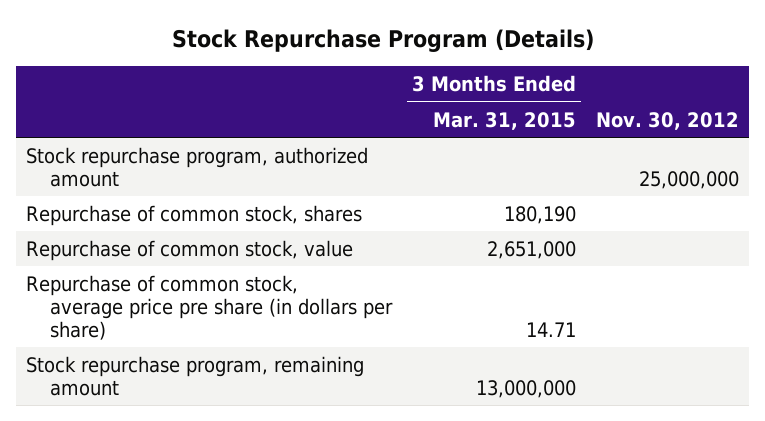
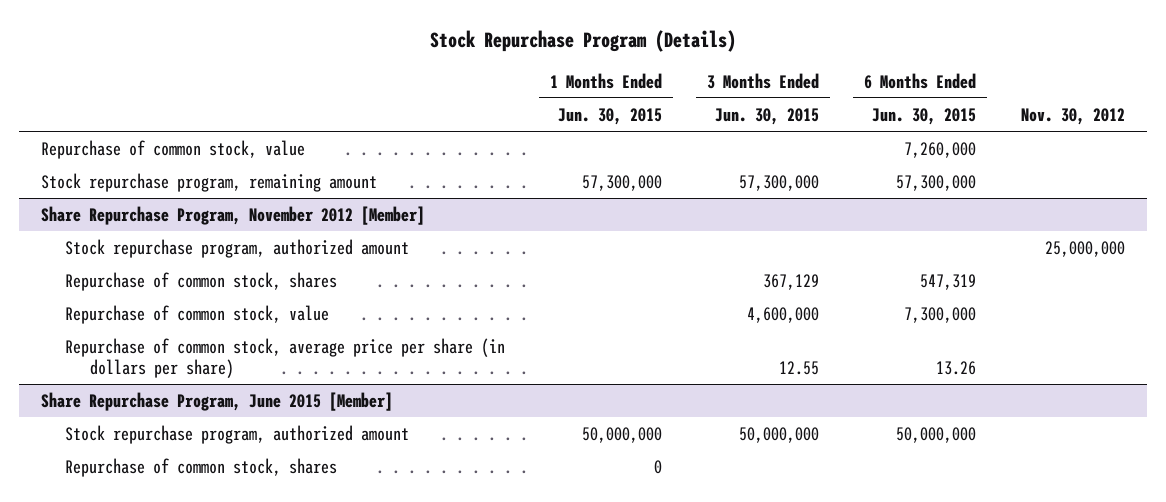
- | 3 Months Ended Mar. 31, 2015 | Nov. 30, 2012
+ | 1 Months Ended Jun. 30, 2015 | 3 Months Ended Jun. 30, 2015 | 6 Months Ended Jun. 30, 2015 | Nov. 30, 2012
- Stock repurchase program, authorized amount | | 25,000,000
- Repurchase of common stock, shares | 180,190 |
- Repurchase of common stock, average price pre share (in dollars per share) | 14.71 |
+ Share Repurchase Program, November 2012 [Member]
+ Stock repurchase program, authorized amount | | | | 25,000,000
+ Repurchase of common stock, shares | | 367,129 | 547,319 |
+ Repurchase of common stock, value | | 4,600,000 | 7,300,000 |
+ Repurchase of common stock, average price per share (in dollars per share) | | 12.55 | 13.26 |
+ Share Repurchase Program, June 2015 [Member]
+ Stock repurchase program, authorized amount | 50,000,000 | 50,000,000 | 50,000,000 |
+ Repurchase of common stock, shares | 0 | | |

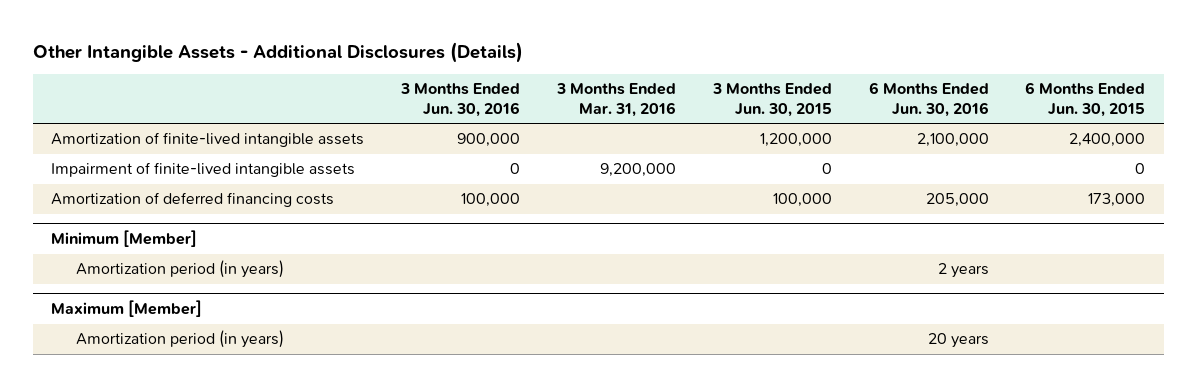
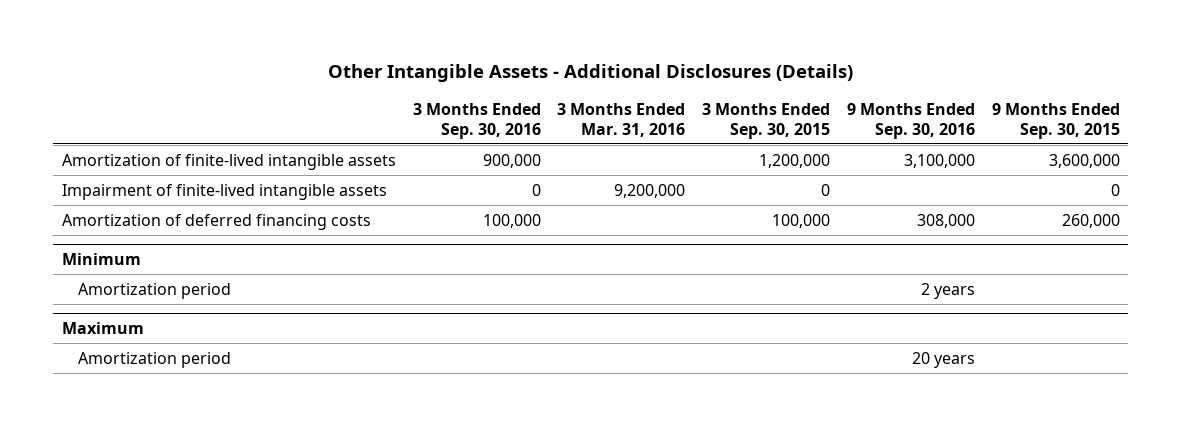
- | 3 Months Ended Jun. 30, 2016 | 3 Months Ended Mar. 31, 2016 | 3 Months Ended Jun. 30, 2015 | 6 Months Ended Jun. 30, 2016 | 6 Months Ended Jun. 30, 2015
+ | 3 Months Ended Sep. 30, 2016 | 3 Months Ended Mar. 31, 2016 | 3 Months Ended Sep. 30, 2015 | 9 Months Ended Sep. 30, 2016 | 9 Months Ended Sep. 30, 2015
- Minimum [Member]
- Amortization period (in years) | | | | 2 years |
- Maximum [Member]
- Amortization period (in years) | | | | 20 years |
+ Minimum
+ Amortization period | | | | 2 years |
+ Maximum
+ Amortization period | | | | 20 years |

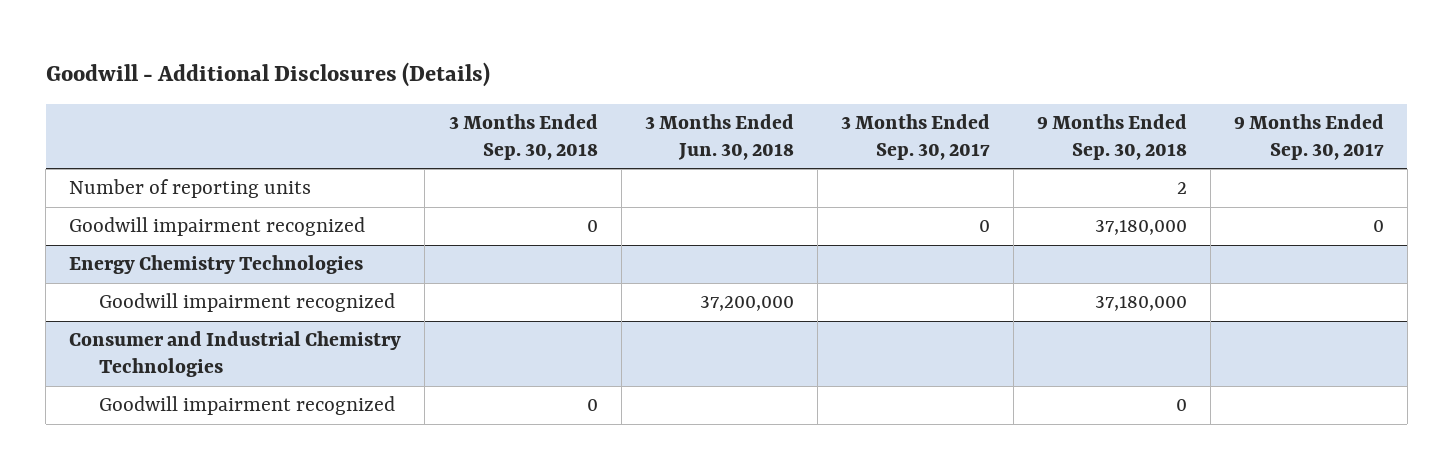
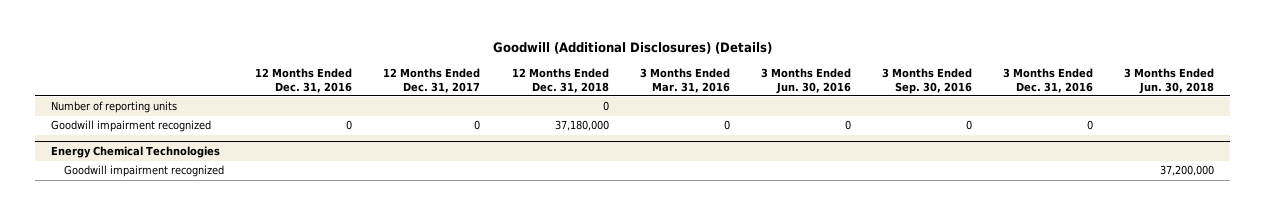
- Goodwill - Additional Disclosures (Details)
+ Goodwill (Additional Disclosures) (Details)
- | 3 Months Ended Sep. 30, 2018 | 3 Months Ended Jun. 30, 2018 | 3 Months Ended Sep. 30, 2017 | 9 Months Ended Sep. 30, 2018 | 9 Months Ended Sep. 30, 2017
+ | 12 Months Ended Dec. 31, 2016 | 12 Months Ended Dec. 31, 2017 | 12 Months Ended Dec. 31, 2018 | 3 Months Ended Mar. 31, 2016 | 3 Months Ended Jun. 30, 2016 | 3 Months Ended Sep. 30, 2016 | 3 Months Ended Dec. 31, 2016 | 3 Months Ended Jun. 30, 2018
- Energy Chemistry Technologies
+ Energy Chemical Technologies
- Consumer and Industrial Chemistry Technologies
- Goodwill impairment recognized | 0 | | | 0 |

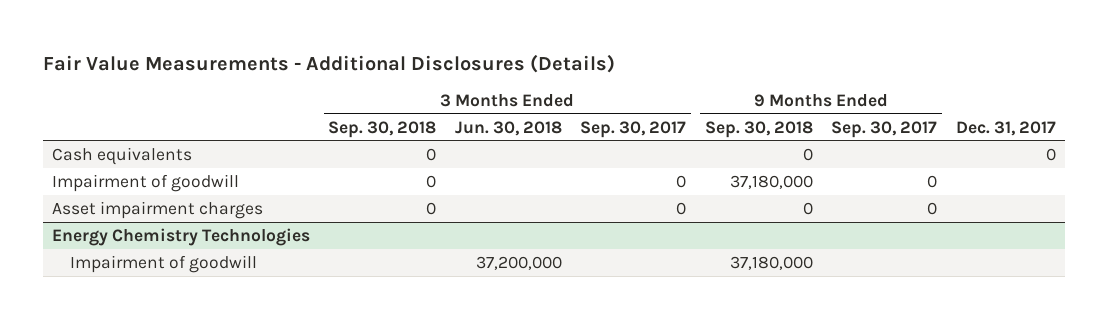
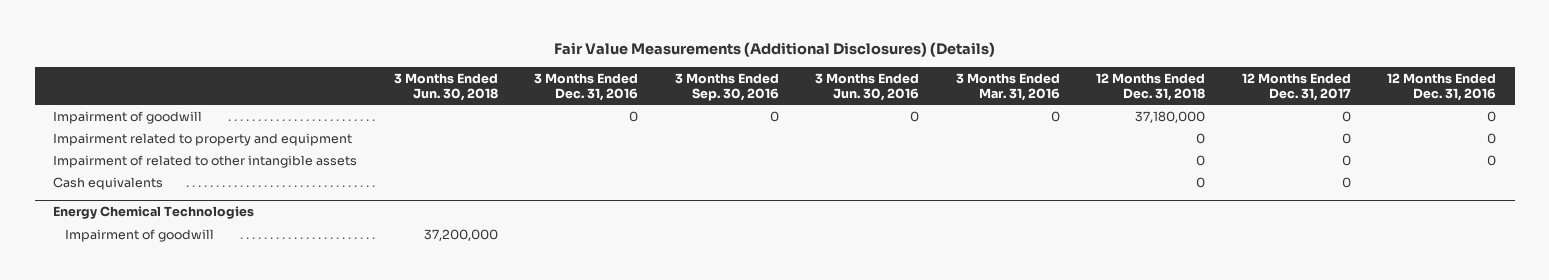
- Fair Value Measurements - Additional Disclosures (Details)
+ Fair Value Measurements (Additional Disclosures) (Details)
- | 3 Months Ended Sep. 30, 2018 | 3 Months Ended Jun. 30, 2018 | 3 Months Ended Sep. 30, 2017 | 9 Months Ended Sep. 30, 2018 | 9 Months Ended Sep. 30, 2017 | Dec. 31, 2017
+ | 3 Months Ended Jun. 30, 2018 | 3 Months Ended Dec. 31, 2016 | 3 Months Ended Sep. 30, 2016 | 3 Months Ended Jun. 30, 2016 | 3 Months Ended Mar. 31, 2016 | 12 Months Ended Dec. 31, 2018 | 12 Months Ended Dec. 31, 2017 | 12 Months Ended Dec. 31, 2016
- Asset impairment charges | 0 | | 0 | 0 | 0 |
- Energy Chemistry Technologies
+ Impairment related to property and equipment | | | | | | 0 | 0 | 0
+ Impairment of related to other intangible assets | | | | | | 0 | 0 | 0
moved down: Cash equivalents | | | | | | 0 | 0 |
+ Energy Chemical Technologies

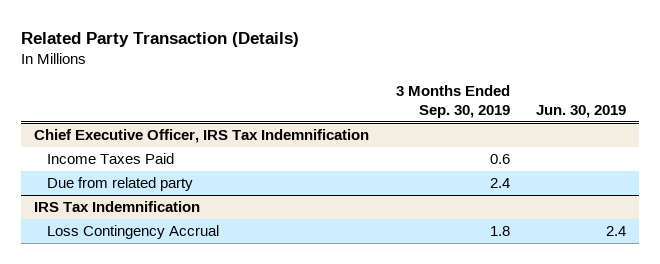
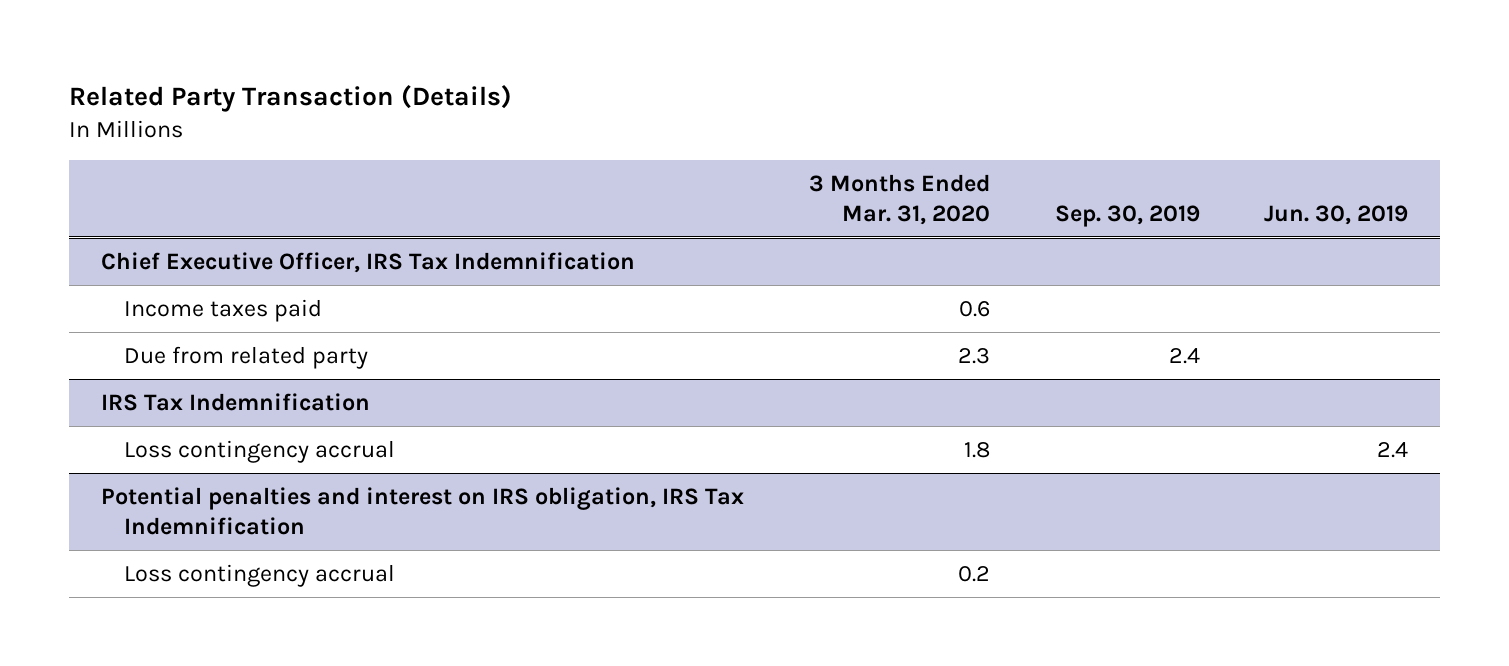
- | 3 Months Ended Sep. 30, 2019 | Jun. 30, 2019
+ | 3 Months Ended Mar. 31, 2020 | Sep. 30, 2019 | Jun. 30, 2019
@ Chief Executive Officer, IRS Tax Indemnification
- Income Taxes Paid | 0.6 |
+ Income taxes paid | 0.6 | |
@ IRS Tax Indemnification
- Loss Contingency Accrual | 1.8 | 2.4
+ Loss contingency accrual | 1.8 | | 2.4
+ Potential penalties and interest on IRS obligation, IRS Tax Indemnification
+ Loss contingency accrual | 0.2 | |

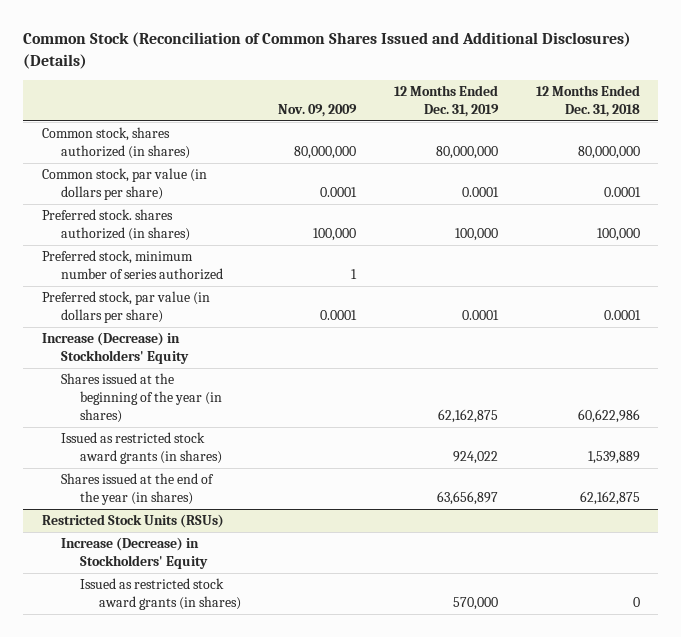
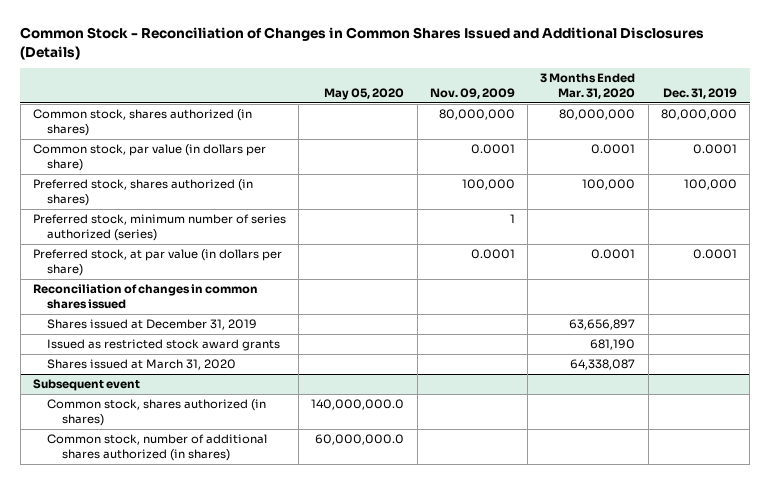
- Common Stock (Reconciliation of Common Shares Issued and Additional Disclosures) (Details)
+ Common Stock - Reconciliation of Changes in Common Shares Issued and Additional Disclosures (Details)
- | Nov. 09, 2009 | 12 Months Ended Dec. 31, 2019 | 12 Months Ended Dec. 31, 2018
+ | May 05, 2020 | Nov. 09, 2009 | 3 Months Ended Mar. 31, 2020 | Dec. 31, 2019
- Preferred stock. shares authorized (in shares) | 100,000 | 100,000 | 100,000
- Preferred stock, minimum number of series authorized | 1 | |
- Preferred stock, par value (in dollars per share) | 0.0001 | 0.0001 | 0.0001
- Increase (Decrease) in Stockholders' Equity
- Shares issued at the beginning of the year (in shares) | | 62,162,875 | 60,622,986
- Issued as restricted stock award grants (in shares) | | 924,022 | 1,539,889
- Shares issued at the end of the year (in shares) | | 63,656,897 | 62,162,875
- Restricted Stock Units (RSUs)
- Increase (Decrease) in Stockholders' Equity
- Issued as restricted stock award grants (in shares) | | 570,000 | 0
+ Preferred stock, shares authorized (in shares) | | 100,000 | 100,000 | 100,000
+ Preferred stock, minimum number of series authorized (series) | | 1 | |
+ Preferred stock, at par value (in dollars per share) | | 0.0001 | 0.0001 | 0.0001
+ Reconciliation of changes in common shares issued
+ Shares issued at December 31, 2019 | | | 63,656,897 |
+ Issued as restricted stock award grants | | | 681,190 |
+ Shares issued at March 31, 2020 | | | 64,338,087 |
+ Subsequent event
+ Common stock, shares authorized (in shares) | 140,000,000.0 | | |
+ Common stock, number of additional shares authorized (in shares) | 60,000,000.0 | | |

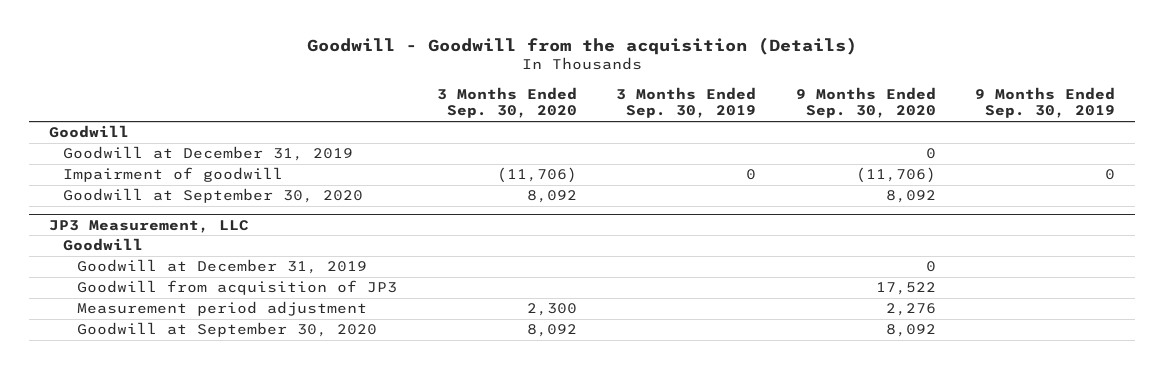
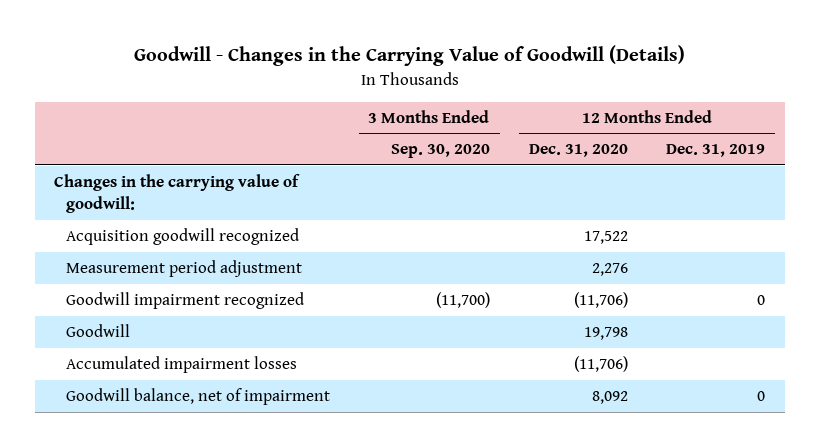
- Goodwill - Goodwill from the acquisition (Details)
+ Goodwill - Changes in the Carrying Value of Goodwill (Details)
- | 3 Months Ended Sep. 30, 2020 | 3 Months Ended Sep. 30, 2019 | 9 Months Ended Sep. 30, 2020 | 9 Months Ended Sep. 30, 2019
+ | 3 Months Ended Sep. 30, 2020 | 12 Months Ended Dec. 31, 2020 | 12 Months Ended Dec. 31, 2019
+ Changes in the carrying value of goodwill:
+ Acquisition goodwill recognized | | 17,522 |
+ Measurement period adjustment | | 2,276 |
+ Goodwill impairment recognized | (11,700) | (11,706) | 0
- Goodwill at December 31, 2019 | | | 0 |
- Impairment of goodwill | (11,706) | 0 | (11,706) | 0
- Goodwill at September 30, 2020 | 8,092 | | 8,092 |
- JP3 Measurement, LLC
- Goodwill
- Goodwill at December 31, 2019 | | | 0 |
- Goodwill from acquisition of JP3 | | | 17,522 |
- Measurement period adjustment | 2,300 | | 2,276 |
- Goodwill at September 30, 2020 | 8,092 | | 8,092 |
+ Accumulated impairment losses | | (11,706) |
+ Goodwill balance, net of impairment | | 8,092 | 0

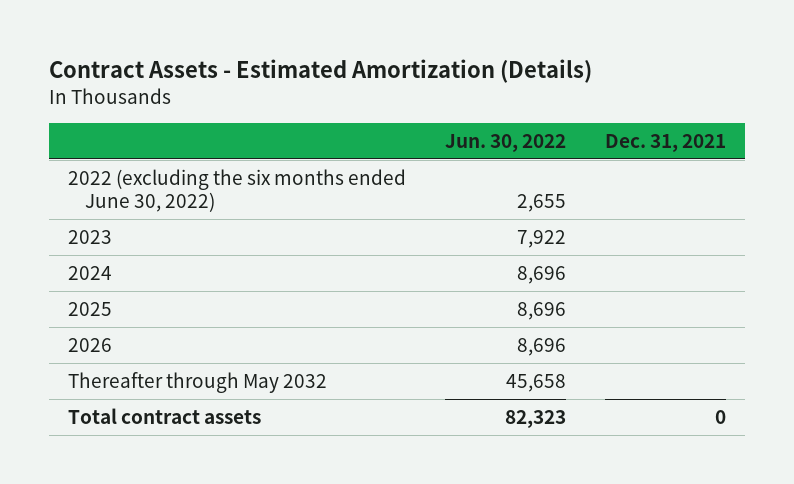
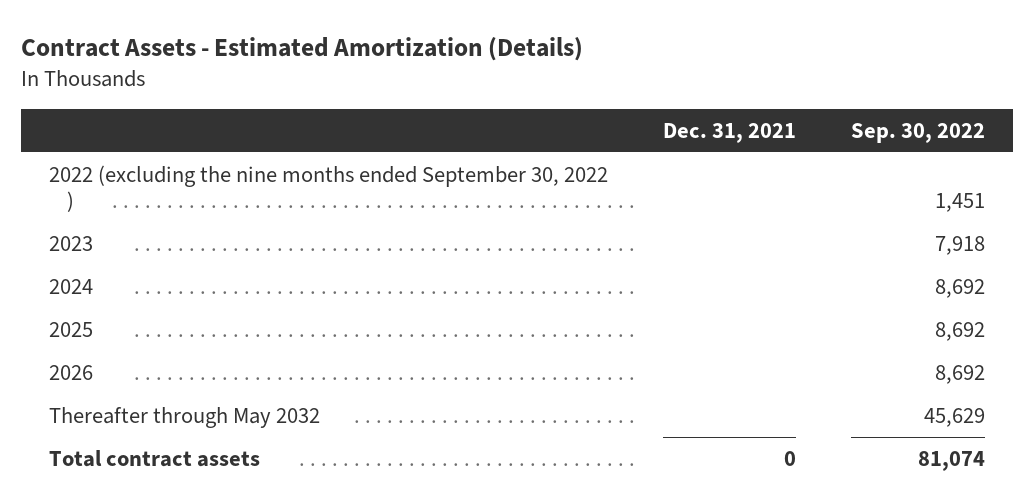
- | Jun. 30, 2022 | Dec. 31, 2021
+ | Dec. 31, 2021 | Sep. 30, 2022
- 2022 (excluding the six months ended June 30, 2022) | 2,655 |
+ 2022 (excluding the nine months ended September 30, 2022 ) | | 1,451

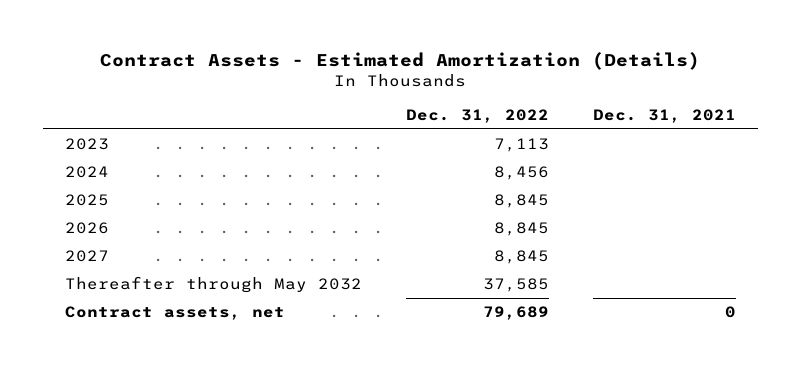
- | Dec. 31, 2021 | Sep. 30, 2022
+ | Dec. 31, 2022 | Dec. 31, 2021
- 2022 (excluding the nine months ended September 30, 2022 ) | | 1,451
+ 2027 | 8,845 |
- Total contract assets | 0 | 81,074
+ Contract assets, net | 79,689 | 0

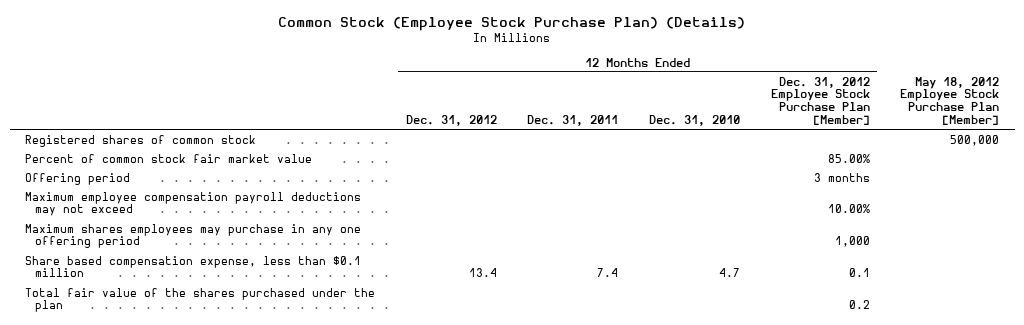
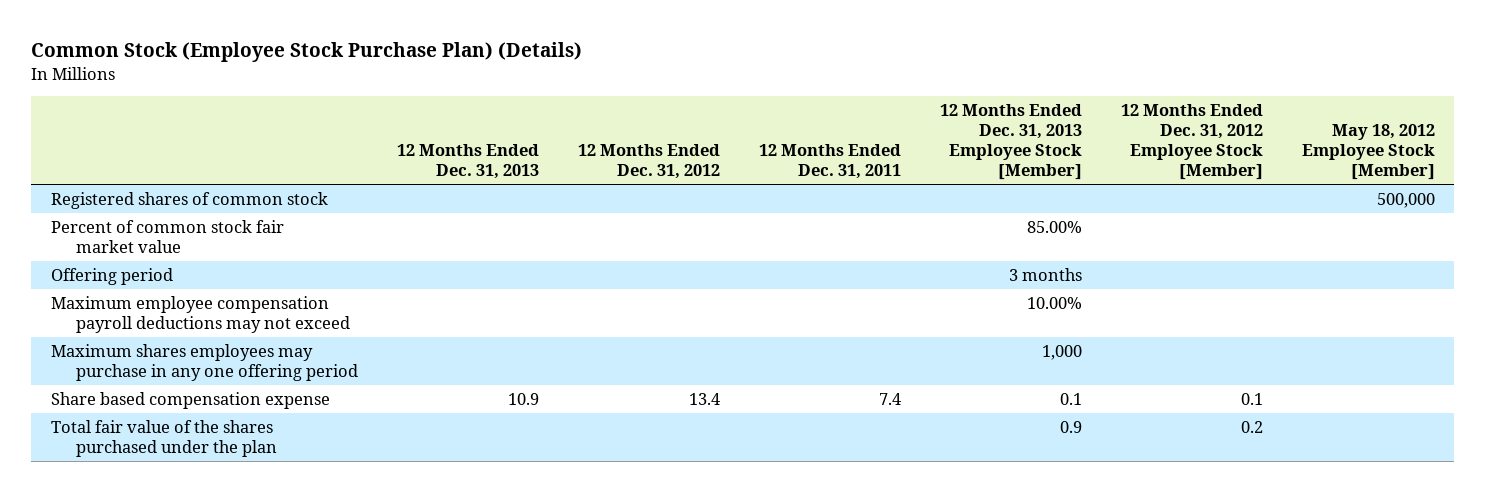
- | 12 Months Ended Dec. 31, 2012 | 12 Months Ended Dec. 31, 2011 | 12 Months Ended Dec. 31, 2010 | 12 Months Ended Dec. 31, 2012 Employee Stock Purchase Plan [Member] | May 18, 2012 Employee Stock Purchase Plan [Member]
+ | 12 Months Ended Dec. 31, 2013 | 12 Months Ended Dec. 31, 2012 | 12 Months Ended Dec. 31, 2011 | 12 Months Ended Dec. 31, 2013 Employee Stock [Member] | 12 Months Ended Dec. 31, 2012 Employee Stock [Member] | May 18, 2012 Employee Stock [Member]
- Share based compensation expense, less than $0.1 million | 13.4 | 7.4 | 4.7 | 0.1 |
+ Share based compensation expense | 10.9 | 13.4 | 7.4 | 0.1 | 0.1 |

